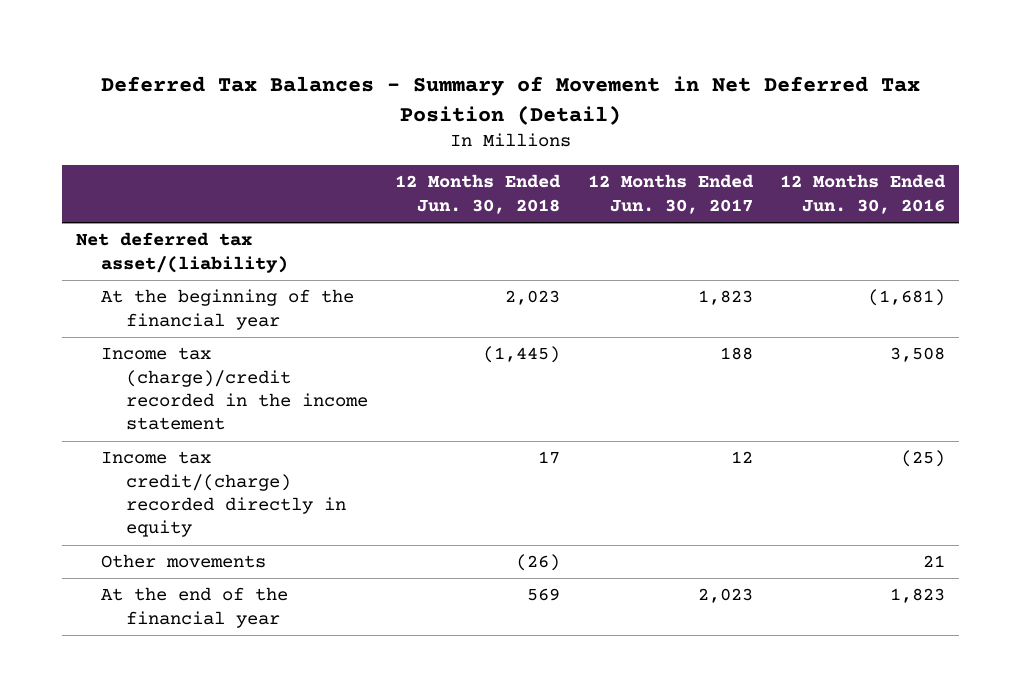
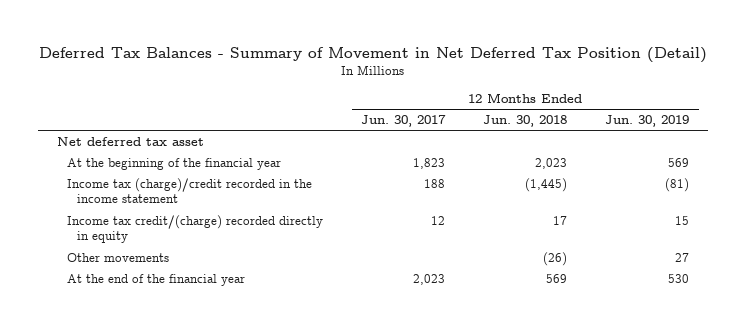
- | 12 Months Ended Jun. 30, 2018 | 12 Months Ended Jun. 30, 2017 | 12 Months Ended Jun. 30, 2016
+ | 12 Months Ended Jun. 30, 2017 | 12 Months Ended Jun. 30, 2018 | 12 Months Ended Jun. 30, 2019
- Net deferred tax asset/(liability)
+ Net deferred tax asset

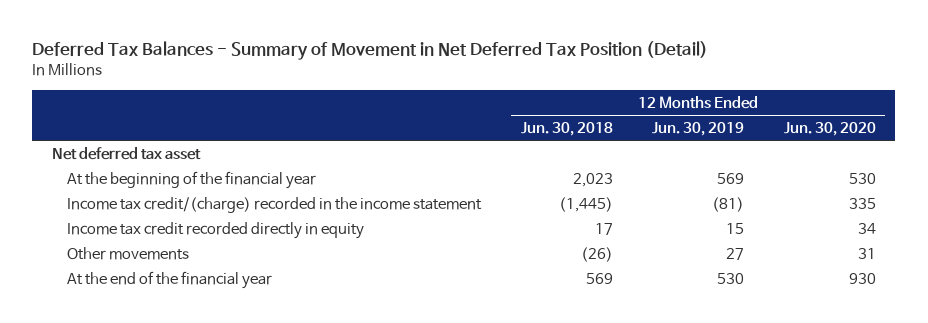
- | 12 Months Ended Jun. 30, 2017 | 12 Months Ended Jun. 30, 2018 | 12 Months Ended Jun. 30, 2019
+ | 12 Months Ended Jun. 30, 2018 | 12 Months Ended Jun. 30, 2019 | 12 Months Ended Jun. 30, 2020
- Income tax (charge)/credit recorded in the income statement | 188 | (1,445) | (81)
- Income tax credit/(charge) recorded directly in equity | 12 | 17 | 15
+ Income tax credit/(charge) recorded in the income statement | (1,445) | (81) | 335
+ Income tax credit recorded directly in equity | 17 | 15 | 34

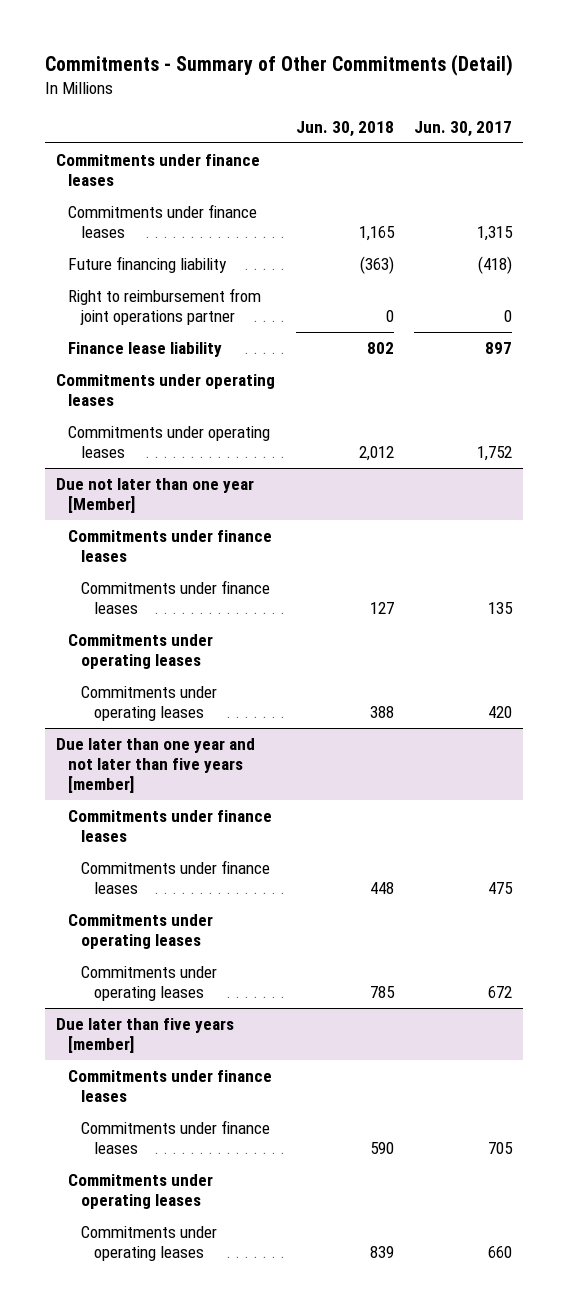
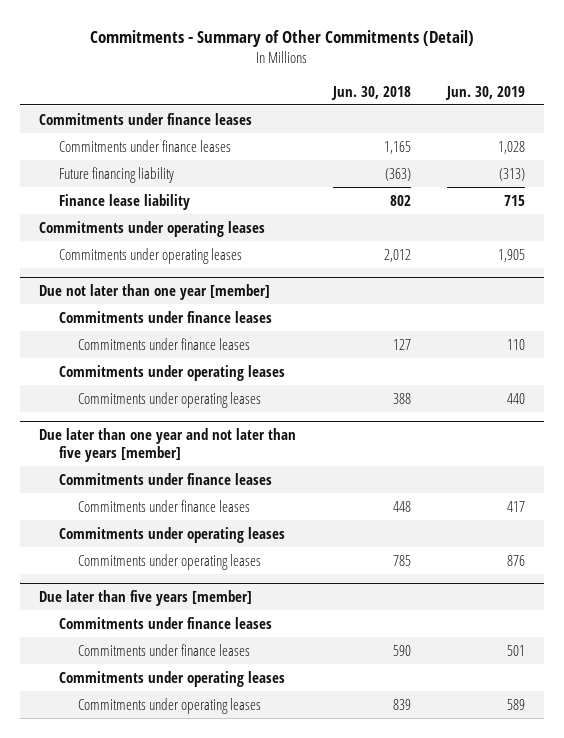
- | Jun. 30, 2018 | Jun. 30, 2017
+ | Jun. 30, 2018 | Jun. 30, 2019
- Right to reimbursement from joint operations partner | 0 | 0
- Due not later than one year [Member]
+ Due not later than one year [member]

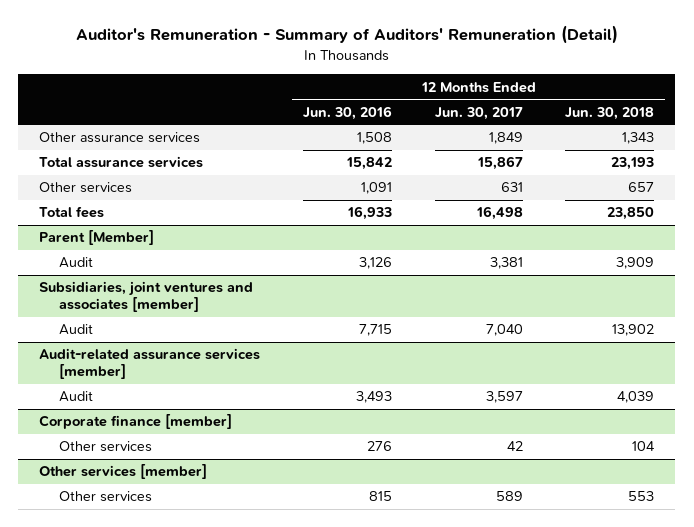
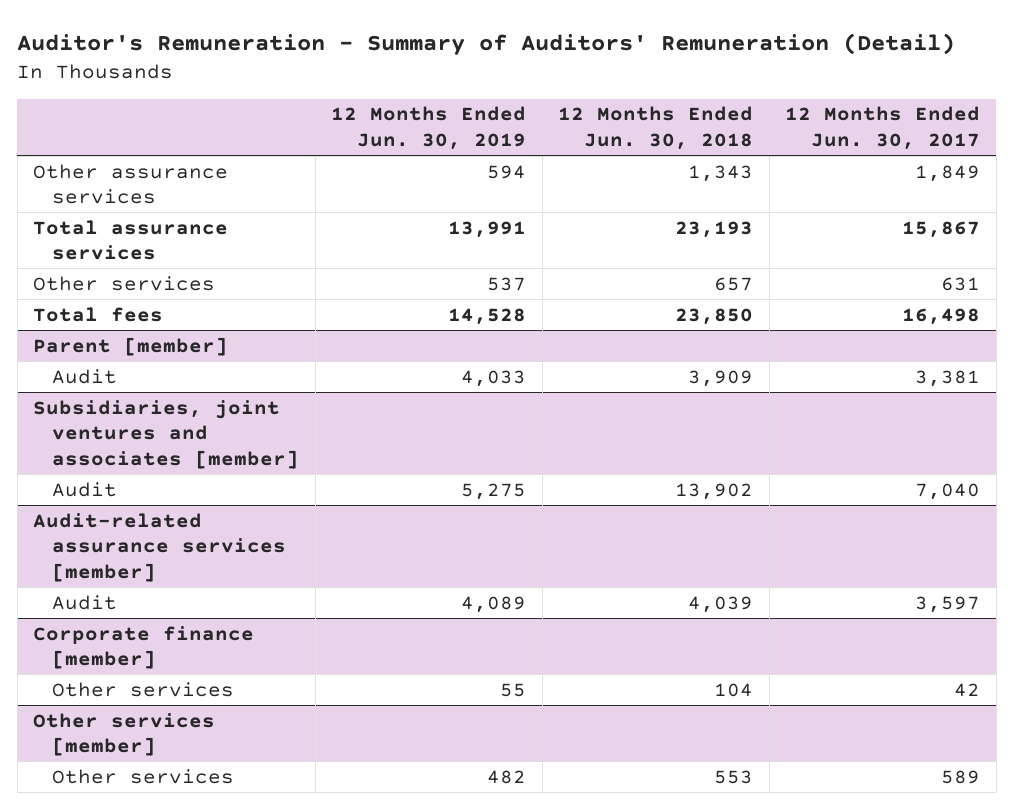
- | 12 Months Ended Jun. 30, 2016 | 12 Months Ended Jun. 30, 2017 | 12 Months Ended Jun. 30, 2018
+ | 12 Months Ended Jun. 30, 2019 | 12 Months Ended Jun. 30, 2018 | 12 Months Ended Jun. 30, 2017
- Parent [Member]
+ Parent [member]

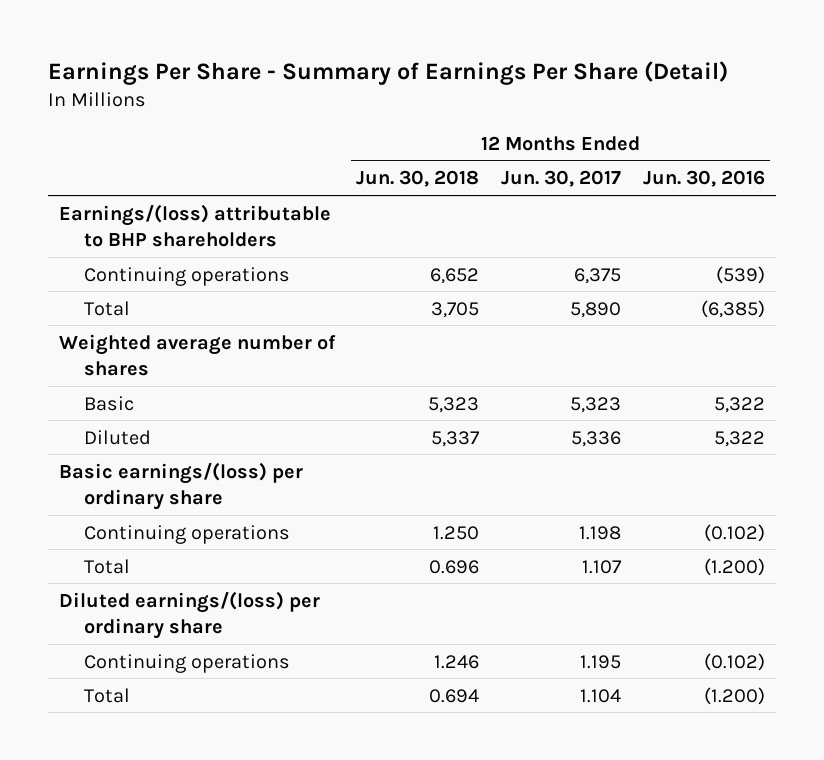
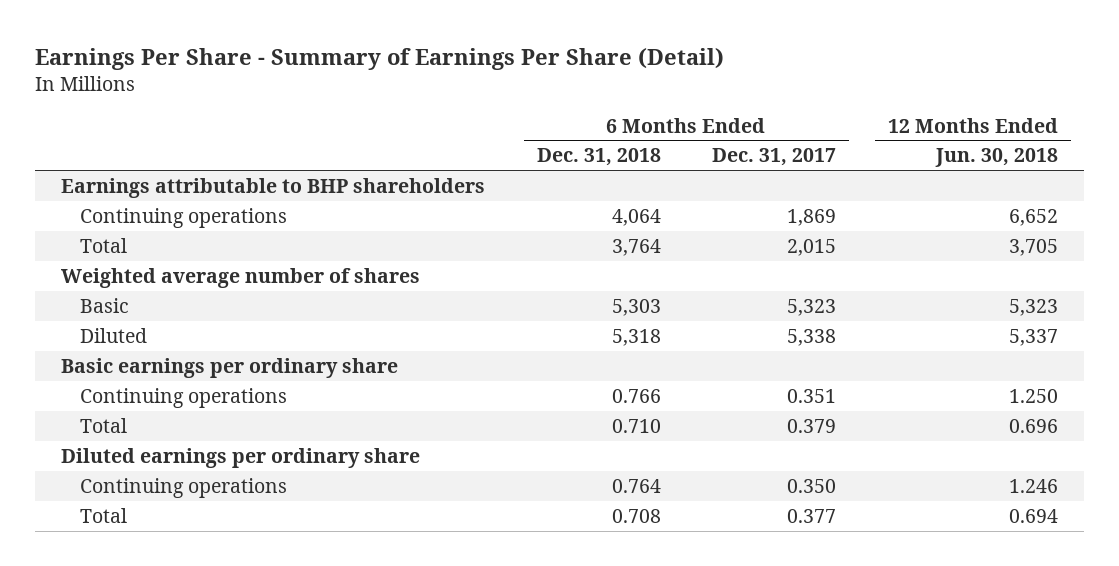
- | 12 Months Ended Jun. 30, 2018 | 12 Months Ended Jun. 30, 2017 | 12 Months Ended Jun. 30, 2016
+ | 6 Months Ended Dec. 31, 2018 | 6 Months Ended Dec. 31, 2017 | 12 Months Ended Jun. 30, 2018
- Earnings/(loss) attributable to BHP shareholders
+ Earnings attributable to BHP shareholders
- Basic earnings/(loss) per ordinary share
+ Basic earnings per ordinary share
- Diluted earnings/(loss) per ordinary share
+ Diluted earnings per ordinary share

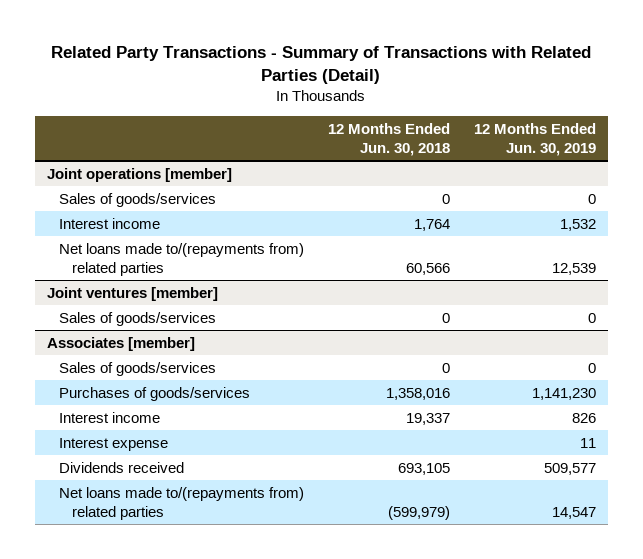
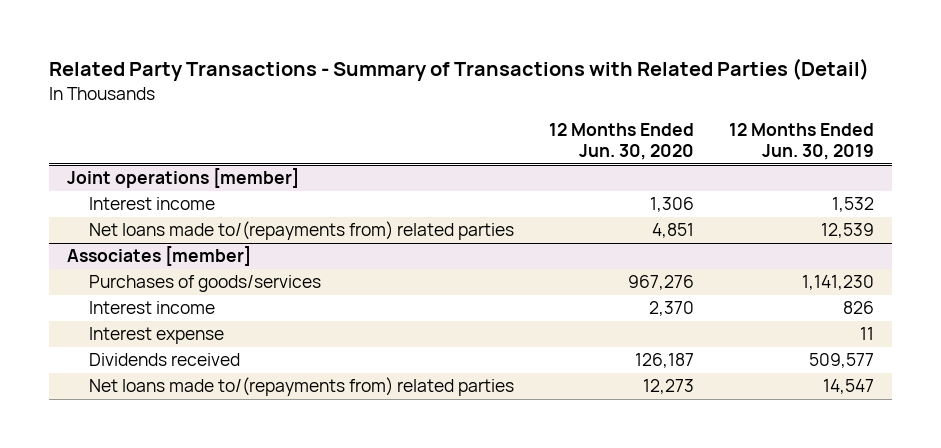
- | 12 Months Ended Jun. 30, 2018 | 12 Months Ended Jun. 30, 2019
+ | 12 Months Ended Jun. 30, 2020 | 12 Months Ended Jun. 30, 2019
@ Joint operations [member]
- Sales of goods/services | 0 | 0
- Joint ventures [member]
- Sales of goods/services | 0 | 0
@ Associates [member]
- Sales of goods/services | 0 | 0

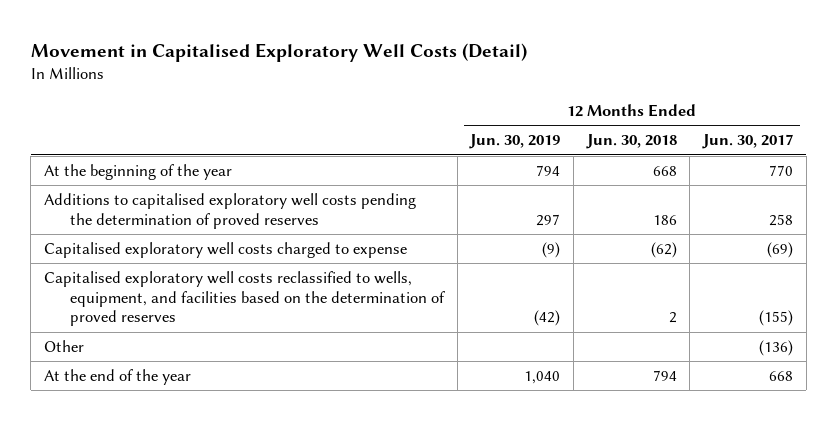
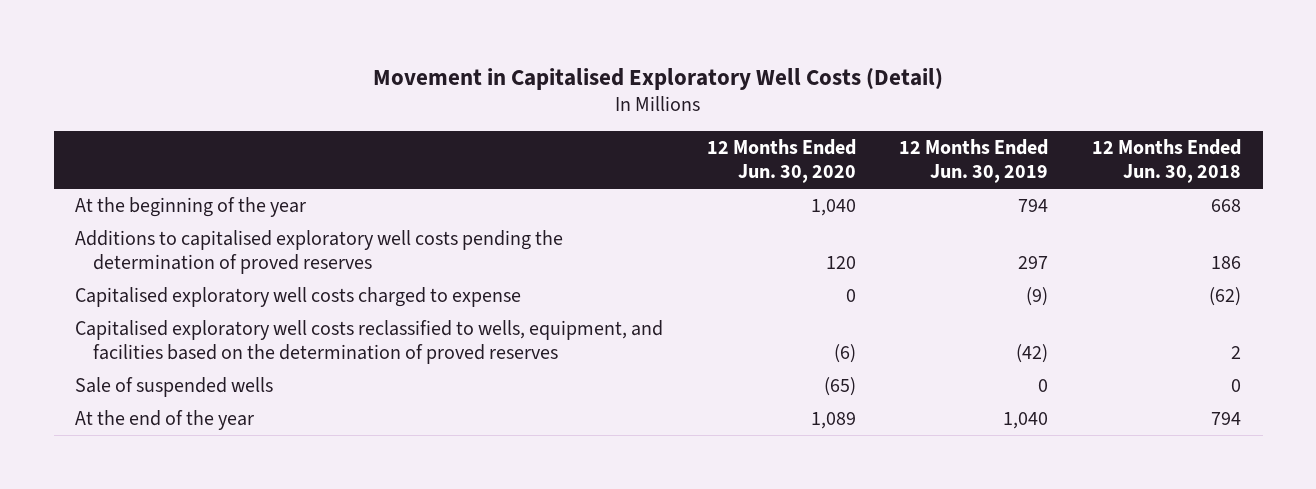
- | 12 Months Ended Jun. 30, 2019 | 12 Months Ended Jun. 30, 2018 | 12 Months Ended Jun. 30, 2017
+ | 12 Months Ended Jun. 30, 2020 | 12 Months Ended Jun. 30, 2019 | 12 Months Ended Jun. 30, 2018
- Other | | | (136)
+ Sale of suspended wells | (65) | 0 | 0

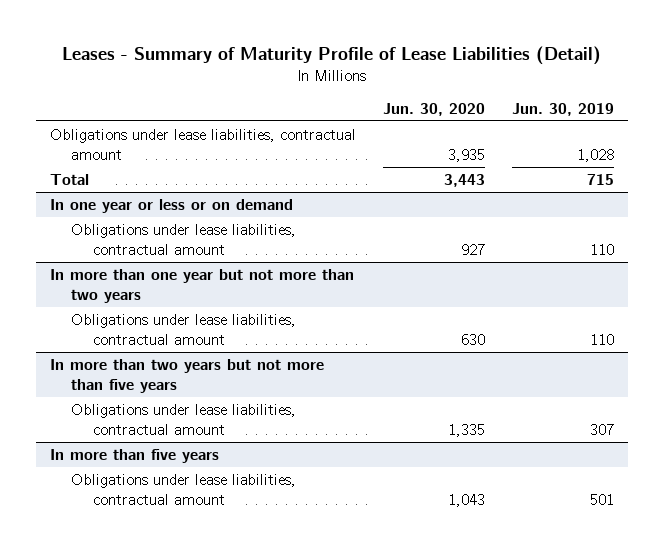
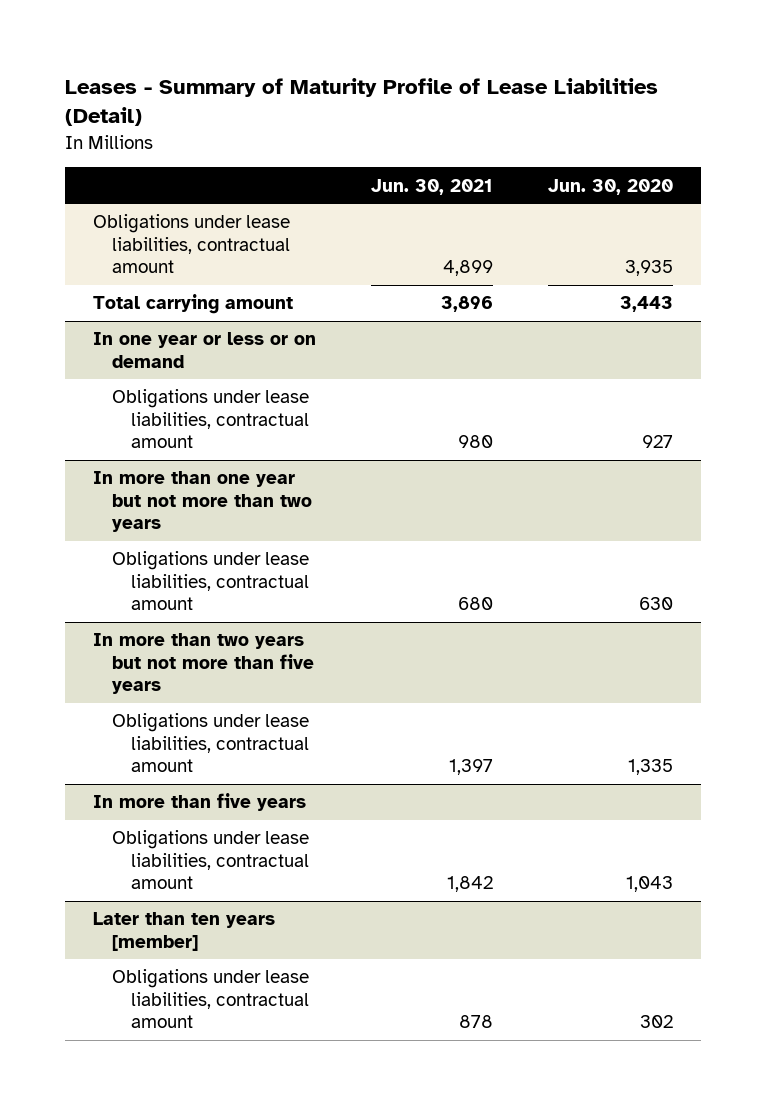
- | Jun. 30, 2020 | Jun. 30, 2019
+ | Jun. 30, 2021 | Jun. 30, 2020
- Total | 3,443 | 715
+ Total carrying amount | 3,896 | 3,443
+ Later than ten years [member]
+ Obligations under lease liabilities, contractual amount | 878 | 302

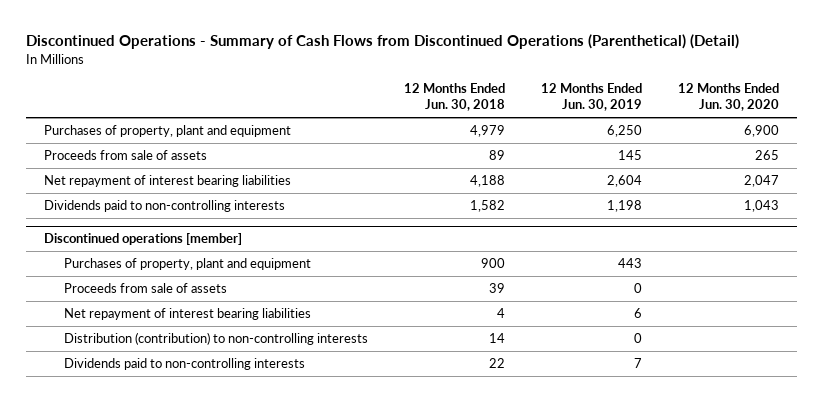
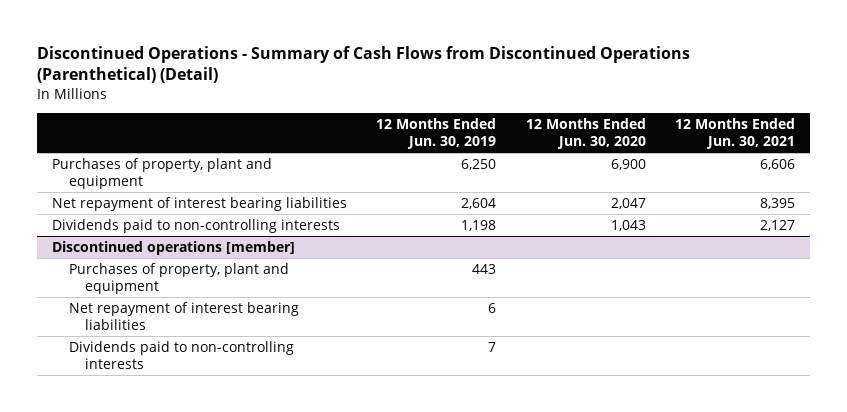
- | 12 Months Ended Jun. 30, 2018 | 12 Months Ended Jun. 30, 2019 | 12 Months Ended Jun. 30, 2020
+ | 12 Months Ended Jun. 30, 2019 | 12 Months Ended Jun. 30, 2020 | 12 Months Ended Jun. 30, 2021
- Proceeds from sale of assets | 89 | 145 | 265
@ Discontinued operations [member]
- Proceeds from sale of assets | 39 | 0 |
- Distribution (contribution) to non-controlling interests | 14 | 0 |

